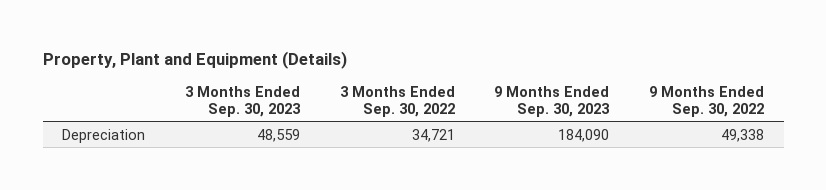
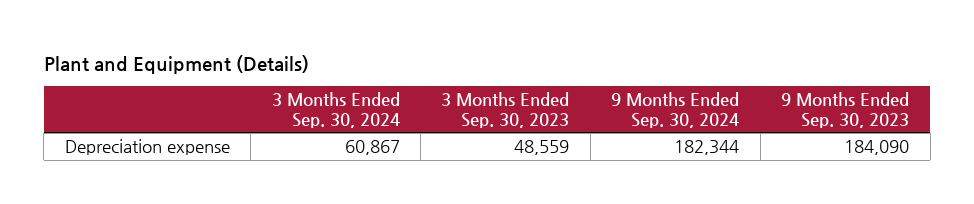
- Property, Plant and Equipment (Details)
+ Plant and Equipment (Details)
- | 3 Months Ended Sep. 30, 2023 | 3 Months Ended Sep. 30, 2022 | 9 Months Ended Sep. 30, 2023 | 9 Months Ended Sep. 30, 2022
+ | 3 Months Ended Sep. 30, 2024 | 3 Months Ended Sep. 30, 2023 | 9 Months Ended Sep. 30, 2024 | 9 Months Ended Sep. 30, 2023
- Depreciation | 48,559 | 34,721 | 184,090 | 49,338
+ Depreciation expense | 60,867 | 48,559 | 182,344 | 184,090

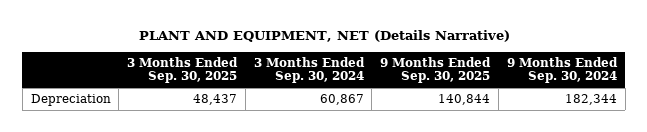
- Plant and Equipment (Details)
+ PLANT AND EQUIPMENT, NET (Details Narrative)
- | 3 Months Ended Sep. 30, 2024 | 3 Months Ended Sep. 30, 2023 | 9 Months Ended Sep. 30, 2024 | 9 Months Ended Sep. 30, 2023
+ | 3 Months Ended Sep. 30, 2025 | 3 Months Ended Sep. 30, 2024 | 9 Months Ended Sep. 30, 2025 | 9 Months Ended Sep. 30, 2024
- Depreciation expense | 60,867 | 48,559 | 182,344 | 184,090
+ Depreciation | 48,437 | 60,867 | 140,844 | 182,344

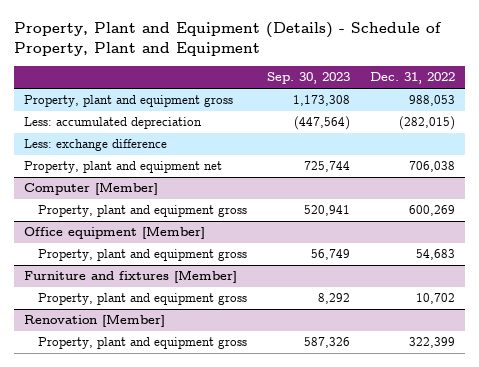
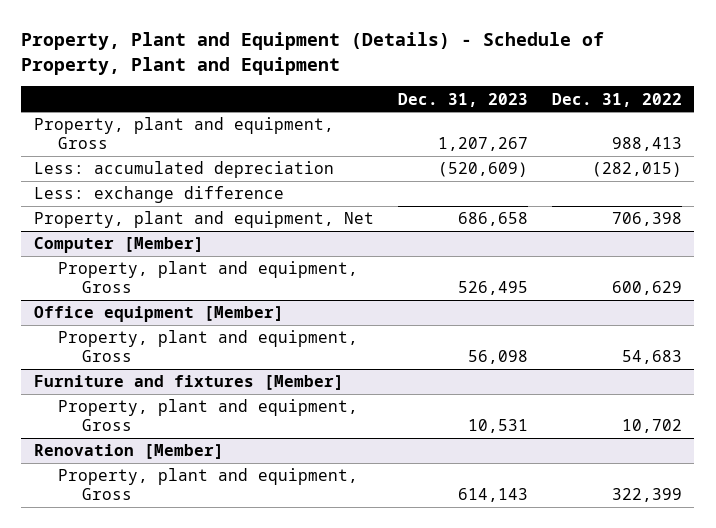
- | Sep. 30, 2023 | Dec. 31, 2022
+ | Dec. 31, 2023 | Dec. 31, 2022
- Property, plant and equipment gross | 1,173,308 | 988,053
+ Property, plant and equipment, Gross | 1,207,267 | 988,413
- Property, plant and equipment net | 725,744 | 706,038
+ Property, plant and equipment, Net | 686,658 | 706,398
@ Computer [Member]
- Property, plant and equipment gross | 520,941 | 600,269
+ Property, plant and equipment, Gross | 526,495 | 600,629
@ Office equipment [Member]
- Property, plant and equipment gross | 56,749 | 54,683
+ Property, plant and equipment, Gross | 56,098 | 54,683
@ Furniture and fixtures [Member]
- Property, plant and equipment gross | 8,292 | 10,702
+ Property, plant and equipment, Gross | 10,531 | 10,702
@ Renovation [Member]
- Property, plant and equipment gross | 587,326 | 322,399
+ Property, plant and equipment, Gross | 614,143 | 322,399

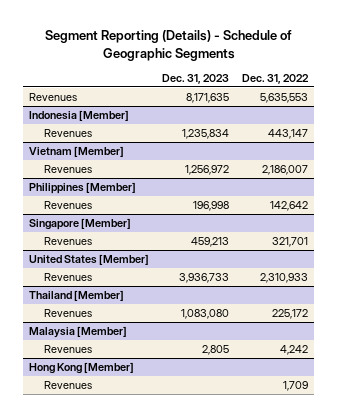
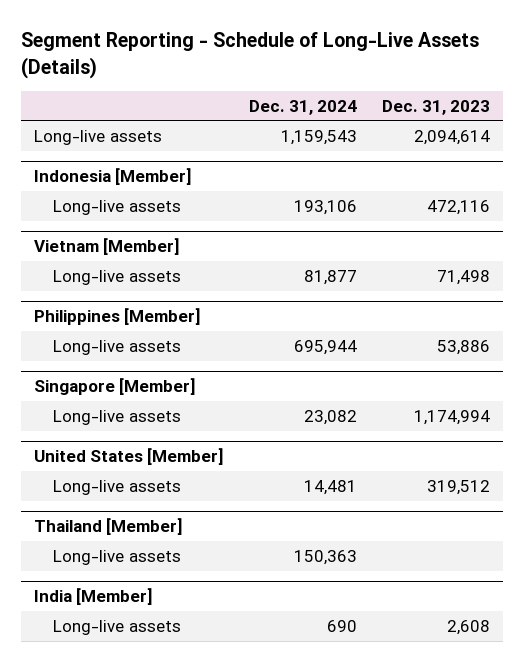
- Segment Reporting (Details) - Schedule of Geographic Segments
+ Segment Reporting - Schedule of Long-Live Assets (Details)
- | Dec. 31, 2023 | Dec. 31, 2022
+ | Dec. 31, 2024 | Dec. 31, 2023
- Revenues | 8,171,635 | 5,635,553
+ Long-live assets | 1,159,543 | 2,094,614
@ Indonesia [Member]
- Revenues | 1,235,834 | 443,147
+ Long-live assets | 193,106 | 472,116
@ Vietnam [Member]
- Revenues | 1,256,972 | 2,186,007
+ Long-live assets | 81,877 | 71,498
@ Philippines [Member]
- Revenues | 196,998 | 142,642
+ Long-live assets | 695,944 | 53,886
@ Singapore [Member]
- Revenues | 459,213 | 321,701
+ Long-live assets | 23,082 | 1,174,994
@ United States [Member]
- Revenues | 3,936,733 | 2,310,933
+ Long-live assets | 14,481 | 319,512
@ Thailand [Member]
- Revenues | 1,083,080 | 225,172
- Malaysia [Member]
- Revenues | 2,805 | 4,242
- Hong Kong [Member]
- Revenues | | 1,709
@ Thailand [Member]
+ Long-live assets | 150,363 |
+ India [Member]
+ Long-live assets | 690 | 2,608

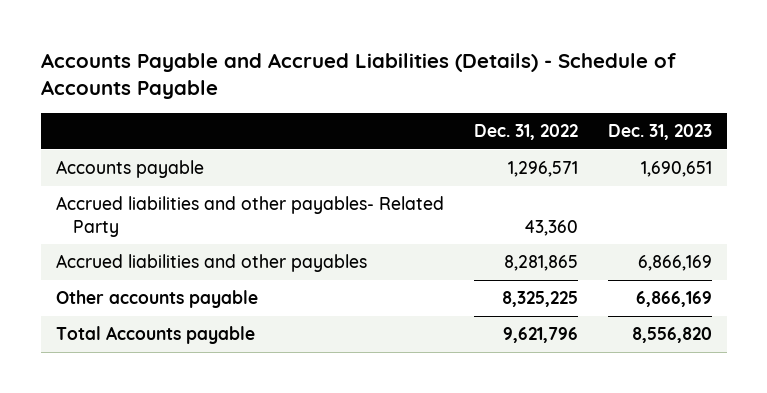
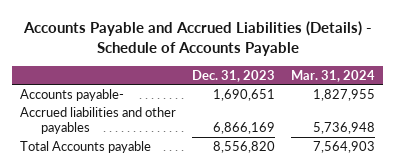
- | Dec. 31, 2022 | Dec. 31, 2023
+ | Dec. 31, 2023 | Mar. 31, 2024
- Accounts payable | 1,296,571 | 1,690,651
- Accrued liabilities and other payables- Related Party | 43,360 |
+ Accounts payable- | 1,690,651 | 1,827,955
- Other accounts payable | 8,325,225 | 6,866,169

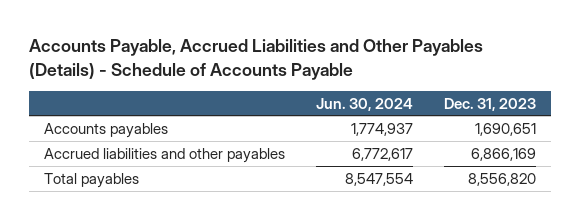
- Accounts Payable and Accrued Liabilities (Details) - Schedule of Accounts Payable
+ Accounts Payable, Accrued Liabilities and Other Payables (Details) - Schedule of Accounts Payable
- | Dec. 31, 2023 | Mar. 31, 2024
+ | Jun. 30, 2024 | Dec. 31, 2023
- Accounts payable- | 1,690,651 | 1,827,955
+ Accounts payables | 1,774,937 | 1,690,651
- Total Accounts payable | 8,556,820 | 7,564,903
+ Total payables | 8,547,554 | 8,556,820

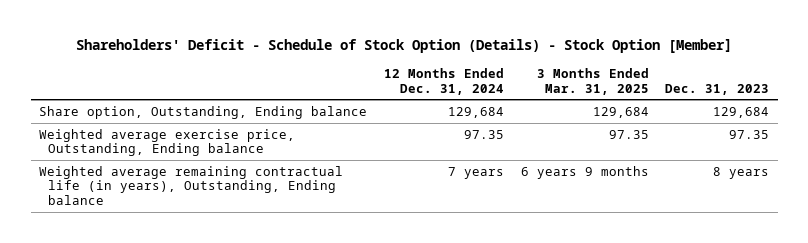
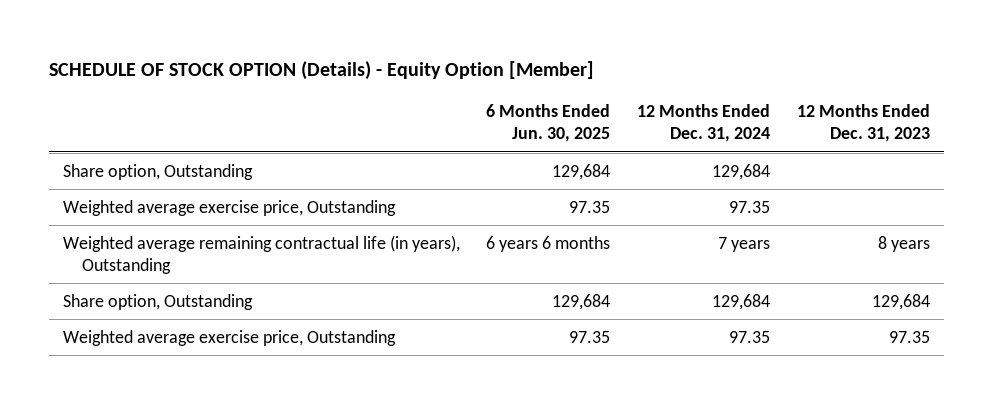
- Shareholders' Deficit - Schedule of Stock Option (Details) - Stock Option [Member]
+ SCHEDULE OF STOCK OPTION (Details) - Equity Option [Member]
- | 12 Months Ended Dec. 31, 2024 | 3 Months Ended Mar. 31, 2025 | Dec. 31, 2023
+ | 6 Months Ended Jun. 30, 2025 | 12 Months Ended Dec. 31, 2024 | 12 Months Ended Dec. 31, 2023
- Share option, Outstanding, Ending balance | 129,684 | 129,684 | 129,684
- Weighted average exercise price, Outstanding, Ending balance | 97.35 | 97.35 | 97.35
- Weighted average remaining contractual life (in years), Outstanding, Ending balance | 7 years | 6 years 9 months | 8 years
+ Share option, Outstanding | 129,684 | 129,684 |
+ Weighted average exercise price, Outstanding | 97.35 | 97.35 |
+ Weighted average remaining contractual life (in years), Outstanding | 6 years 6 months | 7 years | 8 years
+ Share option, Outstanding | 129,684 | 129,684 | 129,684
+ Weighted average exercise price, Outstanding | 97.35 | 97.35 | 97.35

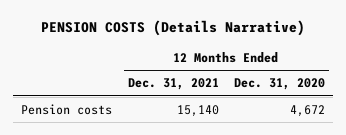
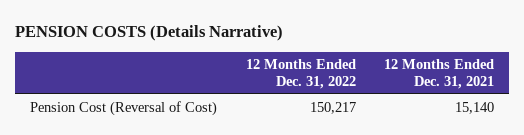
- | 12 Months Ended Dec. 31, 2021 | 12 Months Ended Dec. 31, 2020
+ | 12 Months Ended Dec. 31, 2022 | 12 Months Ended Dec. 31, 2021
- Pension costs | 15,140 | 4,672
+ Pension Cost (Reversal of Cost) | 150,217 | 15,140

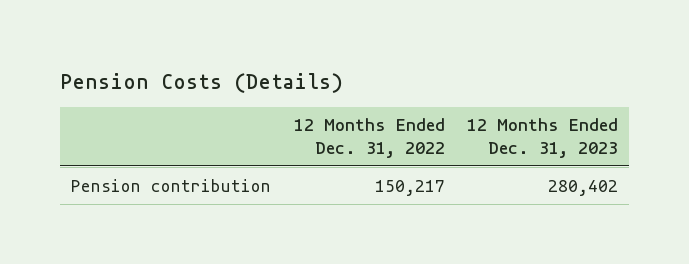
- PENSION COSTS (Details Narrative)
+ Pension Costs (Details)
- | 12 Months Ended Dec. 31, 2022 | 12 Months Ended Dec. 31, 2021
+ | 12 Months Ended Dec. 31, 2022 | 12 Months Ended Dec. 31, 2023
- Pension Cost (Reversal of Cost) | 150,217 | 15,140
+ Pension contribution | 150,217 | 280,402

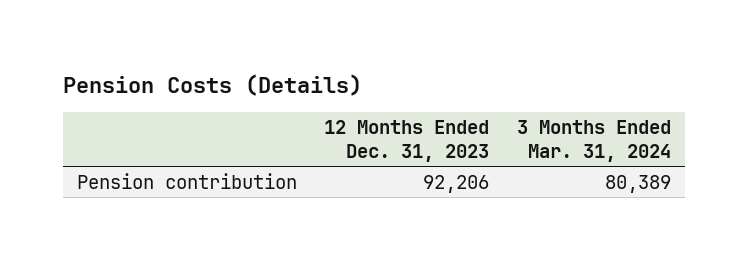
- | 12 Months Ended Dec. 31, 2022 | 12 Months Ended Dec. 31, 2023
+ | 12 Months Ended Dec. 31, 2023 | 3 Months Ended Mar. 31, 2024
- Pension contribution | 150,217 | 280,402
+ Pension contribution | 92,206 | 80,389

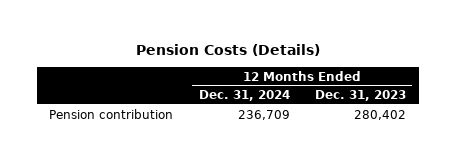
- | 12 Months Ended Dec. 31, 2023 | 3 Months Ended Mar. 31, 2024
+ | 12 Months Ended Dec. 31, 2024 | 12 Months Ended Dec. 31, 2023
- Pension contribution | 92,206 | 80,389
+ Pension contribution | 236,709 | 280,402

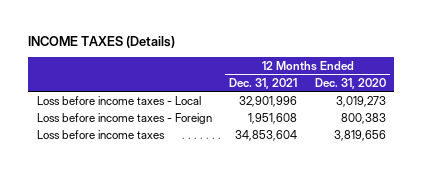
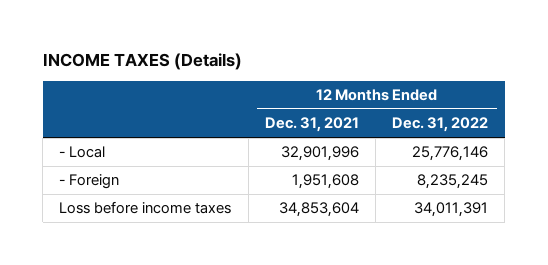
- | 12 Months Ended Dec. 31, 2021 | 12 Months Ended Dec. 31, 2020
+ | 12 Months Ended Dec. 31, 2021 | 12 Months Ended Dec. 31, 2022
- Loss before income taxes - Local | 32,901,996 | 3,019,273
- Loss before income taxes - Foreign | 1,951,608 | 800,383
+ - Local | 32,901,996 | 25,776,146
+ - Foreign | 1,951,608 | 8,235,245

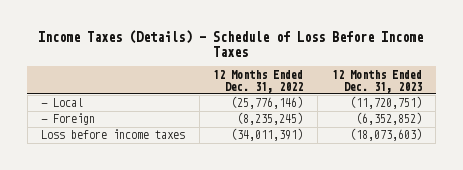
- INCOME TAXES (Details)
+ Income Taxes (Details) - Schedule of Loss Before Income Taxes
- | 12 Months Ended Dec. 31, 2021 | 12 Months Ended Dec. 31, 2022
+ | 12 Months Ended Dec. 31, 2022 | 12 Months Ended Dec. 31, 2023
- - Local | 32,901,996 | 25,776,146
- - Foreign | 1,951,608 | 8,235,245
- Loss before income taxes | 34,853,604 | 34,011,391
+ - Local | (25,776,146) | (11,720,751)
+ - Foreign | (8,235,245) | (6,352,852)
+ Loss before income taxes | (34,011,391) | (18,073,603)

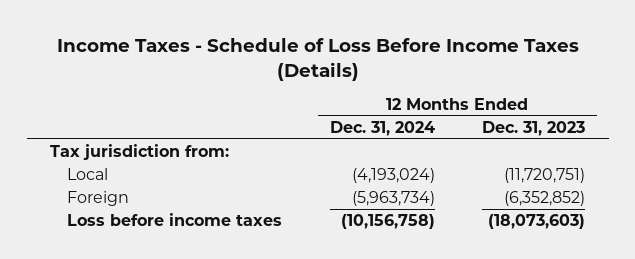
- Income Taxes (Details) - Schedule of Loss Before Income Taxes
+ Income Taxes - Schedule of Loss Before Income Taxes (Details)
- | 12 Months Ended Dec. 31, 2022 | 12 Months Ended Dec. 31, 2023
+ | 12 Months Ended Dec. 31, 2024 | 12 Months Ended Dec. 31, 2023
- - Local | (25,776,146) | (11,720,751)
- - Foreign | (8,235,245) | (6,352,852)
+ Tax jurisdiction from:
+ Local | (4,193,024) | (11,720,751)
+ Foreign | (5,963,734) | (6,352,852)

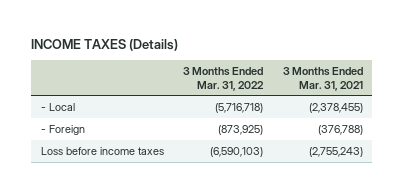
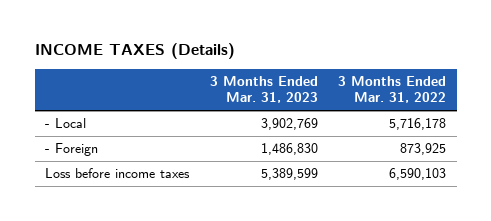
- | 3 Months Ended Mar. 31, 2022 | 3 Months Ended Mar. 31, 2021
+ | 3 Months Ended Mar. 31, 2023 | 3 Months Ended Mar. 31, 2022
- - Local | (5,716,718) | (2,378,455)
- - Foreign | (873,925) | (376,788)
- Loss before income taxes | (6,590,103) | (2,755,243)
+ - Local | 3,902,769 | 5,716,178
+ - Foreign | 1,486,830 | 873,925
+ Loss before income taxes | 5,389,599 | 6,590,103

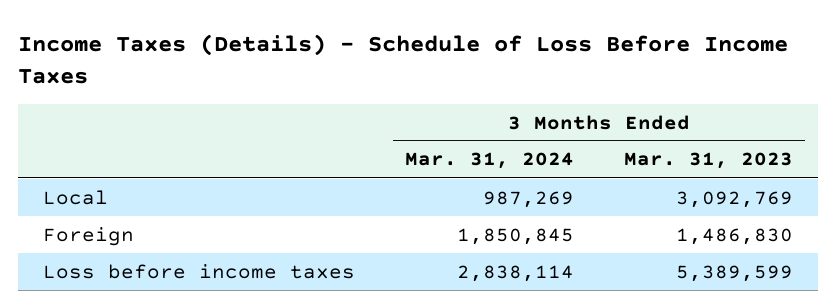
- INCOME TAXES (Details)
+ Income Taxes (Details) - Schedule of Loss Before Income Taxes
- | 3 Months Ended Mar. 31, 2023 | 3 Months Ended Mar. 31, 2022
+ | 3 Months Ended Mar. 31, 2024 | 3 Months Ended Mar. 31, 2023
- - Local | 3,902,769 | 5,716,178
- - Foreign | 1,486,830 | 873,925
+ Local | 987,269 | 3,092,769
+ Foreign | 1,850,845 | 1,486,830

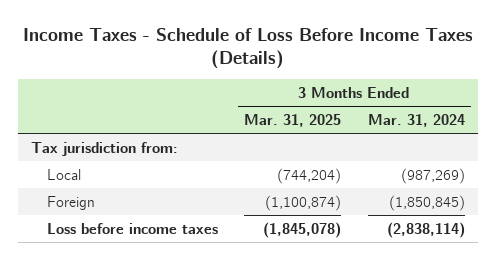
- Income Taxes (Details) - Schedule of Loss Before Income Taxes
+ Income Taxes - Schedule of Loss Before Income Taxes (Details)
- | 3 Months Ended Mar. 31, 2024 | 3 Months Ended Mar. 31, 2023
+ | 3 Months Ended Mar. 31, 2025 | 3 Months Ended Mar. 31, 2024
- Local | 987,269 | 3,092,769
- Foreign | 1,850,845 | 1,486,830
- Loss before income taxes | 2,838,114 | 5,389,599
+ Tax jurisdiction from:
+ Local | (744,204) | (987,269)
+ Foreign | (1,100,874) | (1,850,845)
+ Loss before income taxes | (1,845,078) | (2,838,114)

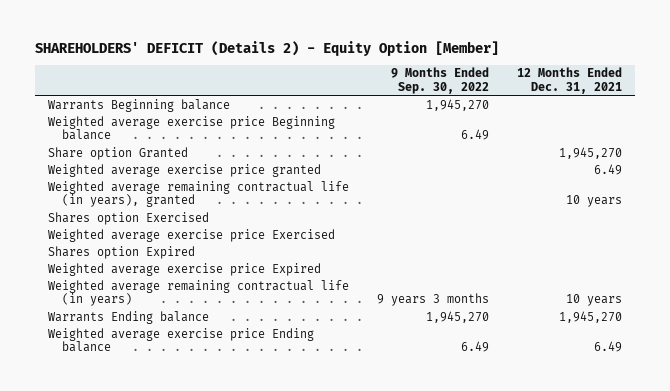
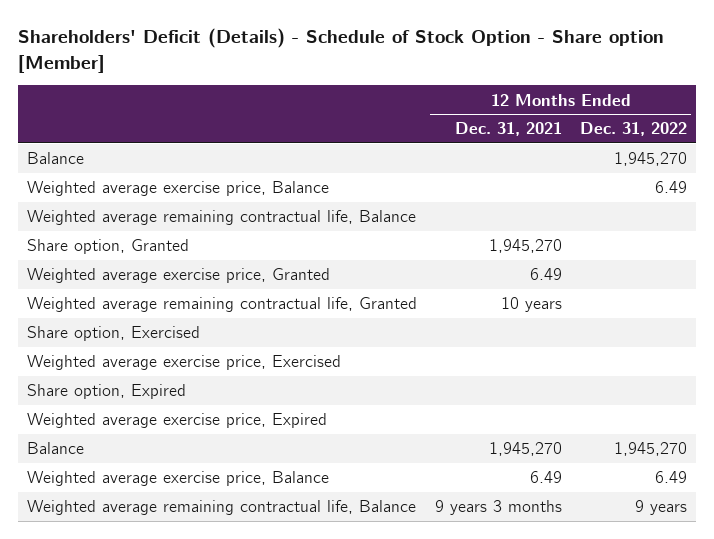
- SHAREHOLDERS' DEFICIT (Details 2) - Equity Option [Member]
+ Shareholders' Deficit (Details) - Schedule of Stock Option - Share option [Member]
- | 9 Months Ended Sep. 30, 2022 | 12 Months Ended Dec. 31, 2021
+ | 12 Months Ended Dec. 31, 2021 | 12 Months Ended Dec. 31, 2022
- Warrants Beginning balance | 1,945,270 |
- Weighted average exercise price Beginning balance | 6.49 |
- Share option Granted | | 1,945,270
- Weighted average exercise price granted | | 6.49
- Weighted average remaining contractual life (in years), granted | | 10 years
- Shares option Exercised
- Weighted average exercise price Exercised
- Shares option Expired
- Weighted average exercise price Expired
- Weighted average remaining contractual life (in years) | 9 years 3 months | 10 years
- Warrants Ending balance | 1,945,270 | 1,945,270
- Weighted average exercise price Ending balance | 6.49 | 6.49
+ Balance | | 1,945,270
+ Weighted average exercise price, Balance | | 6.49
+ Weighted average remaining contractual life, Balance
+ Share option, Granted | 1,945,270 |
+ Weighted average exercise price, Granted | 6.49 |
+ Weighted average remaining contractual life, Granted | 10 years |
+ Share option, Exercised
+ Weighted average exercise price, Exercised
+ Share option, Expired
+ Weighted average exercise price, Expired
+ Balance | 1,945,270 | 1,945,270
+ Weighted average exercise price, Balance | 6.49 | 6.49
+ Weighted average remaining contractual life, Balance | 9 years 3 months | 9 years

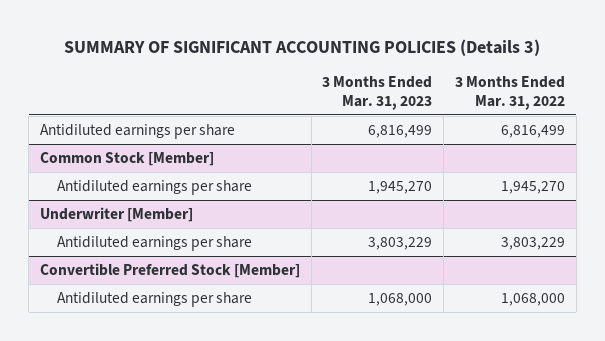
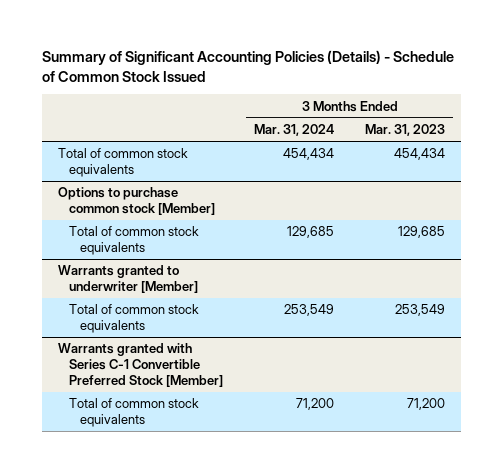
- SUMMARY OF SIGNIFICANT ACCOUNTING POLICIES (Details 3)
+ Summary of Significant Accounting Policies (Details) - Schedule of Common Stock Issued
- | 3 Months Ended Mar. 31, 2023 | 3 Months Ended Mar. 31, 2022
+ | 3 Months Ended Mar. 31, 2024 | 3 Months Ended Mar. 31, 2023
- Antidiluted earnings per share | 6,816,499 | 6,816,499
- Common Stock [Member]
- Antidiluted earnings per share | 1,945,270 | 1,945,270
- Underwriter [Member]
- Antidiluted earnings per share | 3,803,229 | 3,803,229
- Convertible Preferred Stock [Member]
- Antidiluted earnings per share | 1,068,000 | 1,068,000
+ Total of common stock equivalents | 454,434 | 454,434
+ Options to purchase common stock [Member]
+ Total of common stock equivalents | 129,685 | 129,685
+ Warrants granted to underwriter [Member]
+ Total of common stock equivalents | 253,549 | 253,549
+ Warrants granted with Series C-1 Convertible Preferred Stock [Member]
+ Total of common stock equivalents | 71,200 | 71,200

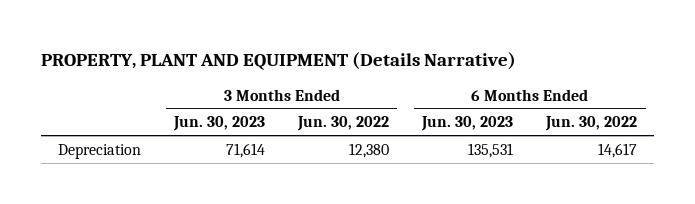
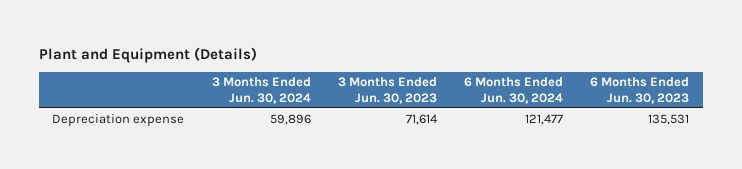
- PROPERTY, PLANT AND EQUIPMENT (Details Narrative)
+ Plant and Equipment (Details)
- | 3 Months Ended Jun. 30, 2023 | 3 Months Ended Jun. 30, 2022 | 6 Months Ended Jun. 30, 2023 | 6 Months Ended Jun. 30, 2022
+ | 3 Months Ended Jun. 30, 2024 | 3 Months Ended Jun. 30, 2023 | 6 Months Ended Jun. 30, 2024 | 6 Months Ended Jun. 30, 2023
- Depreciation | 71,614 | 12,380 | 135,531 | 14,617
+ Depreciation expense | 59,896 | 71,614 | 121,477 | 135,531

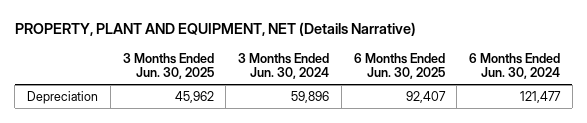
- Plant and Equipment (Details)
+ PROPERTY, PLANT AND EQUIPMENT, NET (Details Narrative)
- | 3 Months Ended Jun. 30, 2024 | 3 Months Ended Jun. 30, 2023 | 6 Months Ended Jun. 30, 2024 | 6 Months Ended Jun. 30, 2023
+ | 3 Months Ended Jun. 30, 2025 | 3 Months Ended Jun. 30, 2024 | 6 Months Ended Jun. 30, 2025 | 6 Months Ended Jun. 30, 2024
- Depreciation expense | 59,896 | 71,614 | 121,477 | 135,531
+ Depreciation | 45,962 | 59,896 | 92,407 | 121,477

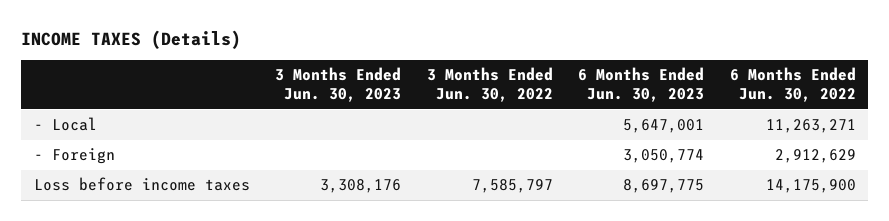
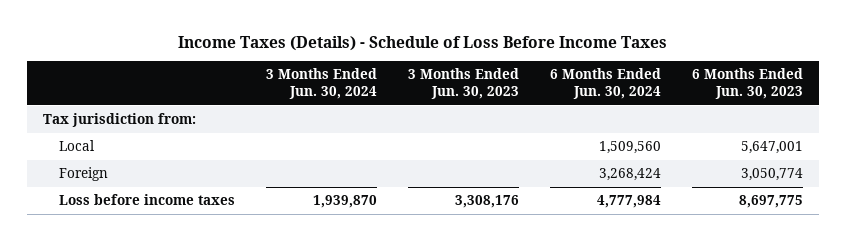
- INCOME TAXES (Details)
+ Income Taxes (Details) - Schedule of Loss Before Income Taxes
- | 3 Months Ended Jun. 30, 2023 | 3 Months Ended Jun. 30, 2022 | 6 Months Ended Jun. 30, 2023 | 6 Months Ended Jun. 30, 2022
+ | 3 Months Ended Jun. 30, 2024 | 3 Months Ended Jun. 30, 2023 | 6 Months Ended Jun. 30, 2024 | 6 Months Ended Jun. 30, 2023
- - Local | | | 5,647,001 | 11,263,271
- - Foreign | | | 3,050,774 | 2,912,629
+ Tax jurisdiction from:
+ Local | | | 1,509,560 | 5,647,001
+ Foreign | | | 3,268,424 | 3,050,774

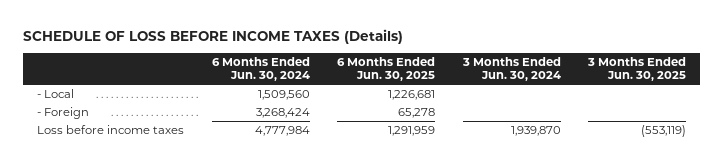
- Income Taxes (Details) - Schedule of Loss Before Income Taxes
+ SCHEDULE OF LOSS BEFORE INCOME TAXES (Details)
- | 3 Months Ended Jun. 30, 2024 | 3 Months Ended Jun. 30, 2023 | 6 Months Ended Jun. 30, 2024 | 6 Months Ended Jun. 30, 2023
+ | 6 Months Ended Jun. 30, 2024 | 6 Months Ended Jun. 30, 2025 | 3 Months Ended Jun. 30, 2024 | 3 Months Ended Jun. 30, 2025
- Tax jurisdiction from:
- Local | | | 1,509,560 | 5,647,001
- Foreign | | | 3,268,424 | 3,050,774
+ - Local | 1,509,560 | 1,226,681 | |
+ - Foreign | 3,268,424 | 65,278 | |

